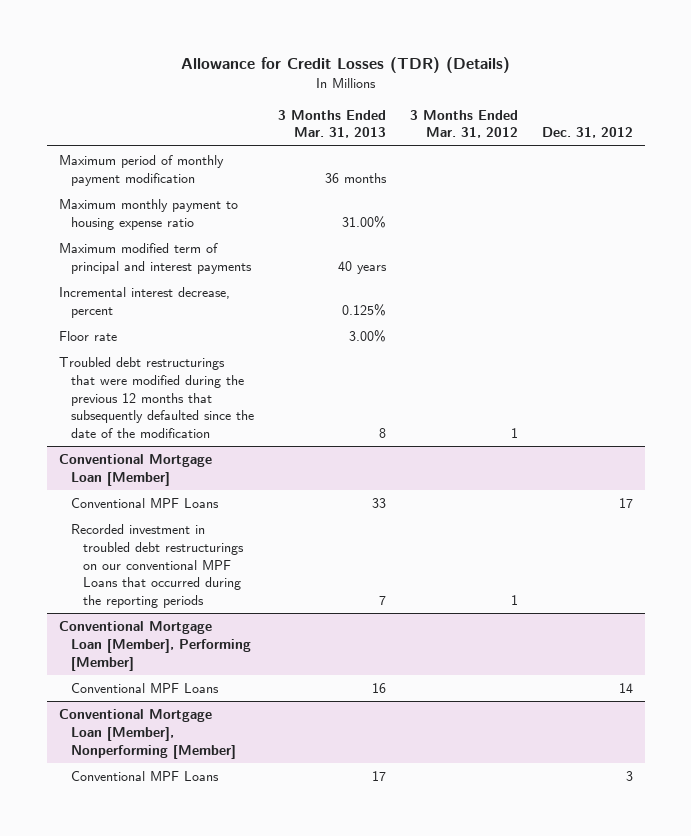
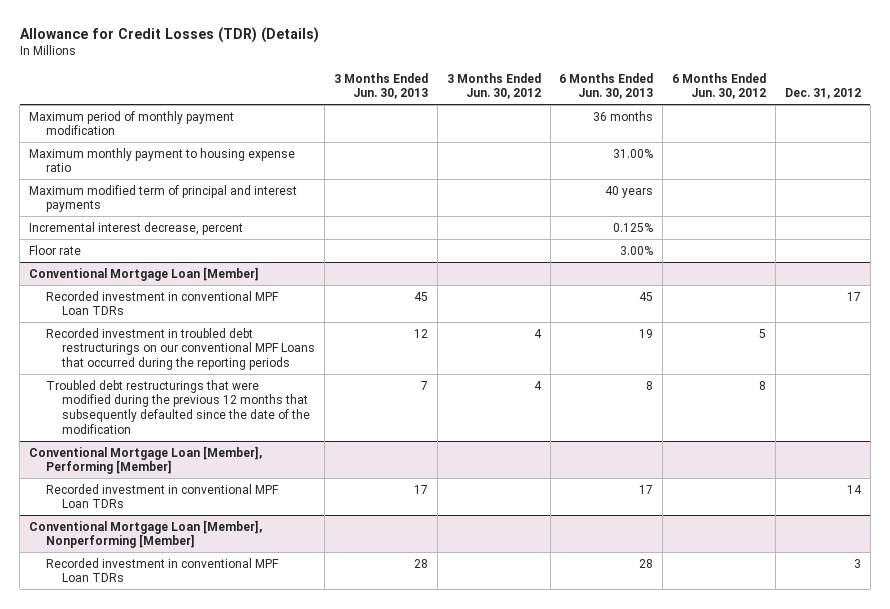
- | 3 Months Ended Mar. 31, 2013 | 3 Months Ended Mar. 31, 2012 | Dec. 31, 2012
+ | 3 Months Ended Jun. 30, 2013 | 3 Months Ended Jun. 30, 2012 | 6 Months Ended Jun. 30, 2013 | 6 Months Ended Jun. 30, 2012 | Dec. 31, 2012
- Troubled debt restructurings that were modified during the previous 12 months that subsequently defaulted since the date of the modification | 8 | 1 |
@ Conventional Mortgage Loan [Member]
- Conventional MPF Loans | 33 | | 17
+ Recorded investment in conventional MPF Loan TDRs | 45 | | 45 | | 17
+ Troubled debt restructurings that were modified during the previous 12 months that subsequently defaulted since the date of the modification | 7 | 4 | 8 | 8 |
@ Conventional Mortgage Loan [Member], Performing [Member]
- Conventional MPF Loans | 16 | | 14
+ Recorded investment in conventional MPF Loan TDRs | 17 | | 17 | | 14
@ Conventional Mortgage Loan [Member], Nonperforming [Member]
- Conventional MPF Loans | 17 | | 3
+ Recorded investment in conventional MPF Loan TDRs | 28 | | 28 | | 3

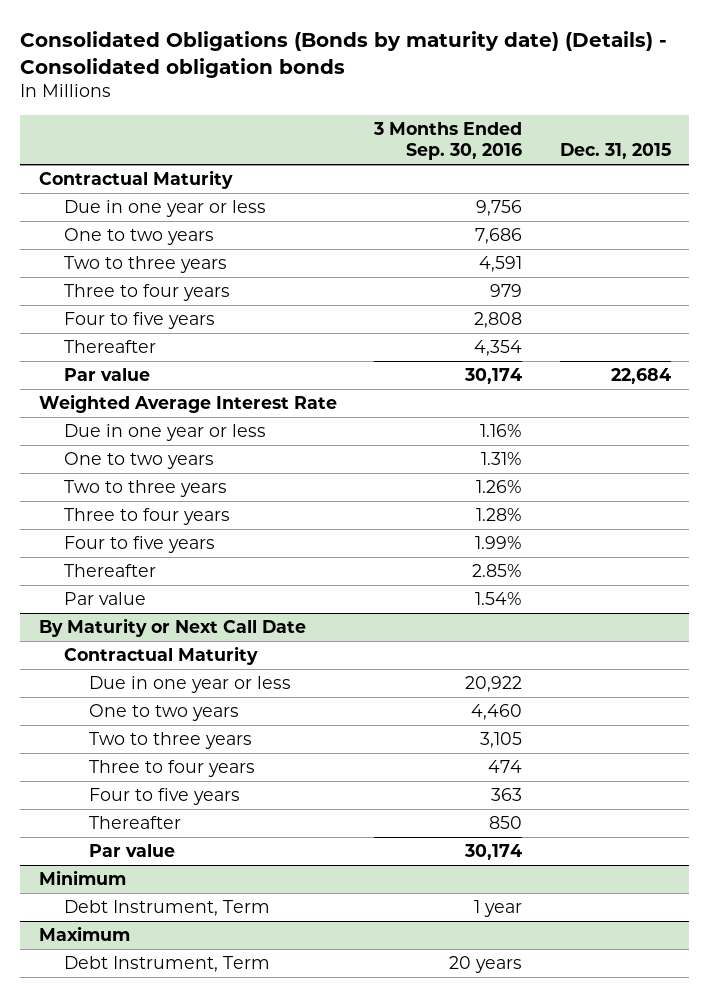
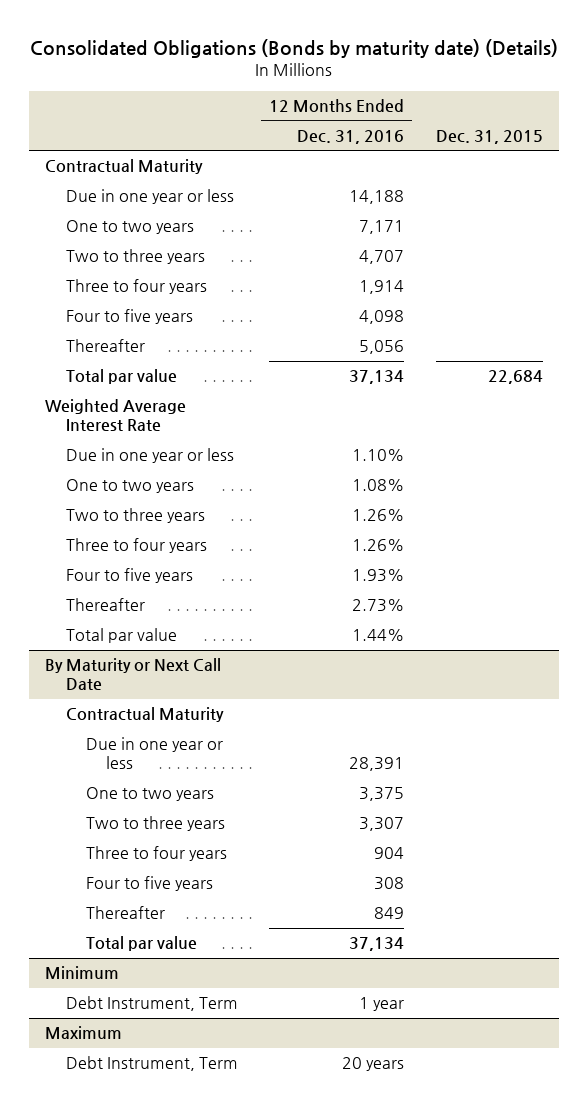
- Consolidated Obligations (Bonds by maturity date) (Details) - Consolidated obligation bonds
+ Consolidated Obligations (Bonds by maturity date) (Details)
- | 3 Months Ended Sep. 30, 2016 | Dec. 31, 2015
+ | 12 Months Ended Dec. 31, 2016 | Dec. 31, 2015
- Par value | 30,174 | 22,684
+ Total par value | 37,134 | 22,684
- Par value | 1.54% |
+ Total par value | 1.44% |
@ By Maturity or Next Call Date
- Par value | 30,174 |
+ Total par value | 37,134 |

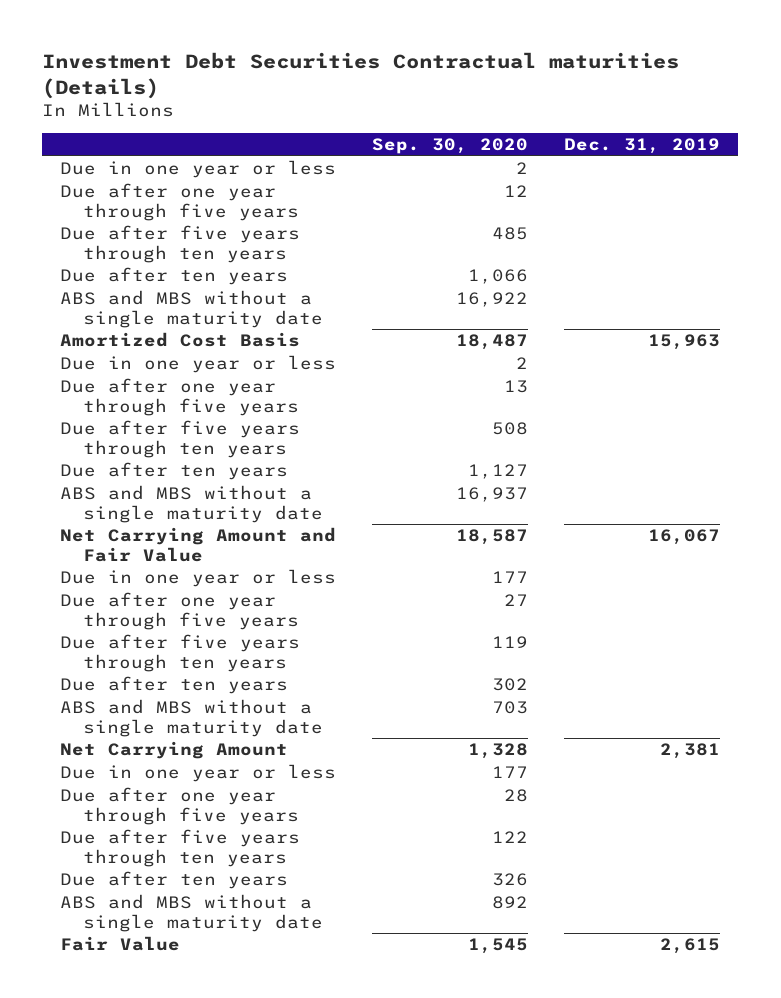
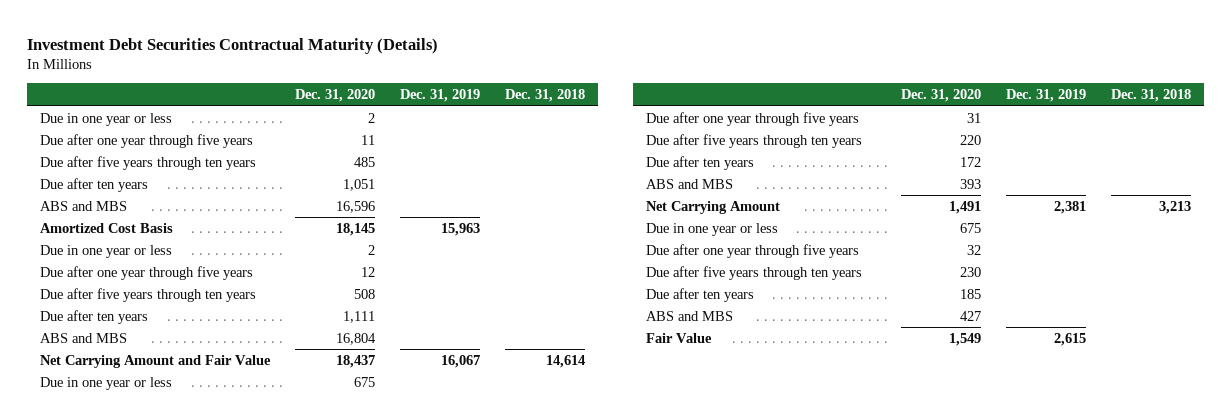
- Investment Debt Securities Contractual maturities (Details)
+ Investment Debt Securities Contractual Maturity (Details)
- | Sep. 30, 2020 | Dec. 31, 2019
+ | Dec. 31, 2020 | Dec. 31, 2019 | Dec. 31, 2018
- ABS and MBS without a single maturity date | 16,922 |
+ ABS and MBS | 16,596 | |
- ABS and MBS without a single maturity date | 16,937 |
+ ABS and MBS | 16,804 | |
- ABS and MBS without a single maturity date | 703 |
+ ABS and MBS | 393 | |
- ABS and MBS without a single maturity date | 892 |
+ ABS and MBS | 427 | |

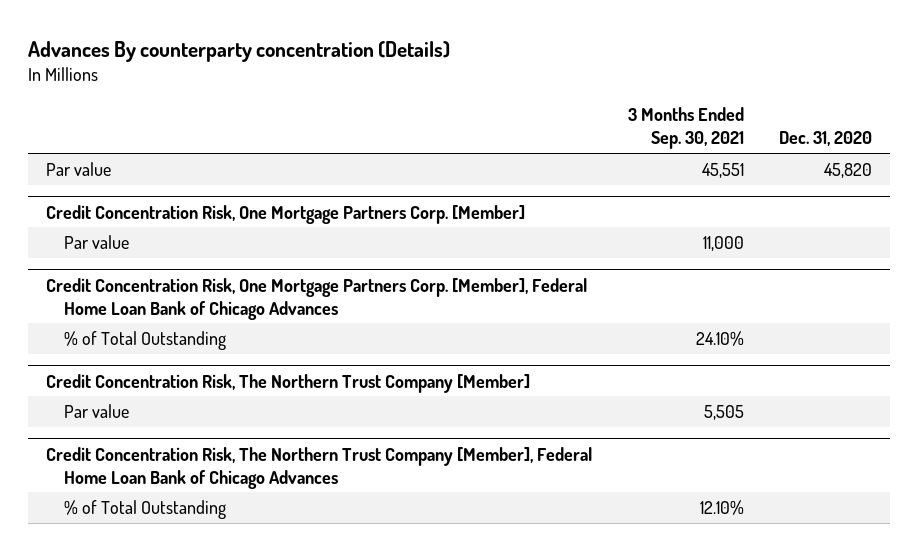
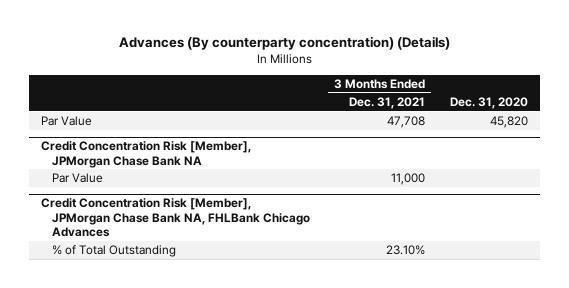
- Advances By counterparty concentration (Details)
+ Advances (By counterparty concentration) (Details)
- | 3 Months Ended Sep. 30, 2021 | Dec. 31, 2020
+ | 3 Months Ended Dec. 31, 2021 | Dec. 31, 2020
- Par value | 45,551 | 45,820
- Credit Concentration Risk, One Mortgage Partners Corp. [Member]
- Par value | 11,000 |
- Credit Concentration Risk, One Mortgage Partners Corp. [Member], Federal Home Loan Bank of Chicago Advances
- % of Total Outstanding | 24.10% |
- Credit Concentration Risk, The Northern Trust Company [Member]
- Par value | 5,505 |
- Credit Concentration Risk, The Northern Trust Company [Member], Federal Home Loan Bank of Chicago Advances
- % of Total Outstanding | 12.10% |
+ Par Value | 47,708 | 45,820
+ Credit Concentration Risk [Member], JPMorgan Chase Bank NA
+ Par Value | 11,000 |
+ Credit Concentration Risk [Member], JPMorgan Chase Bank NA, FHLBank Chicago Advances
+ % of Total Outstanding | 23.10% |

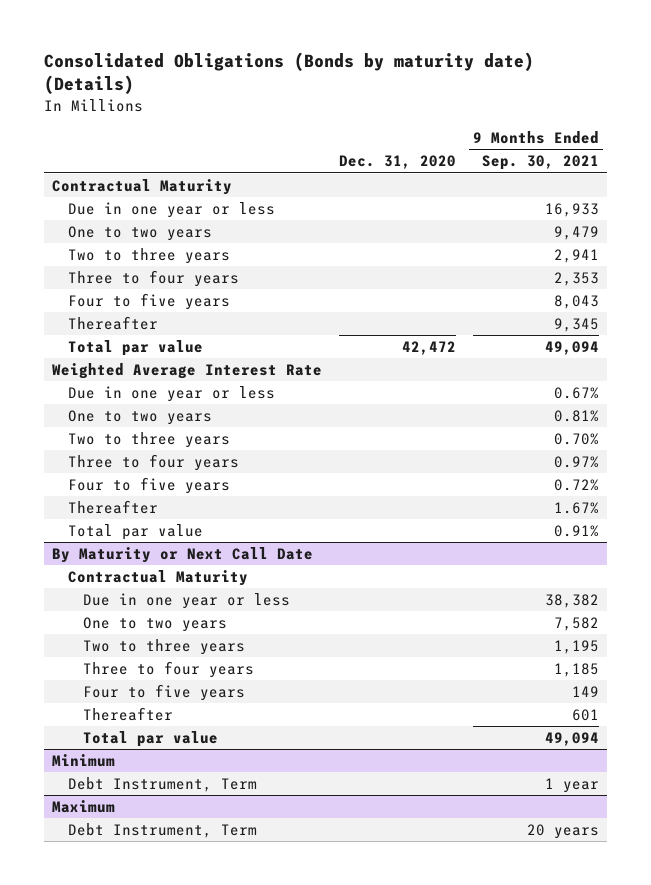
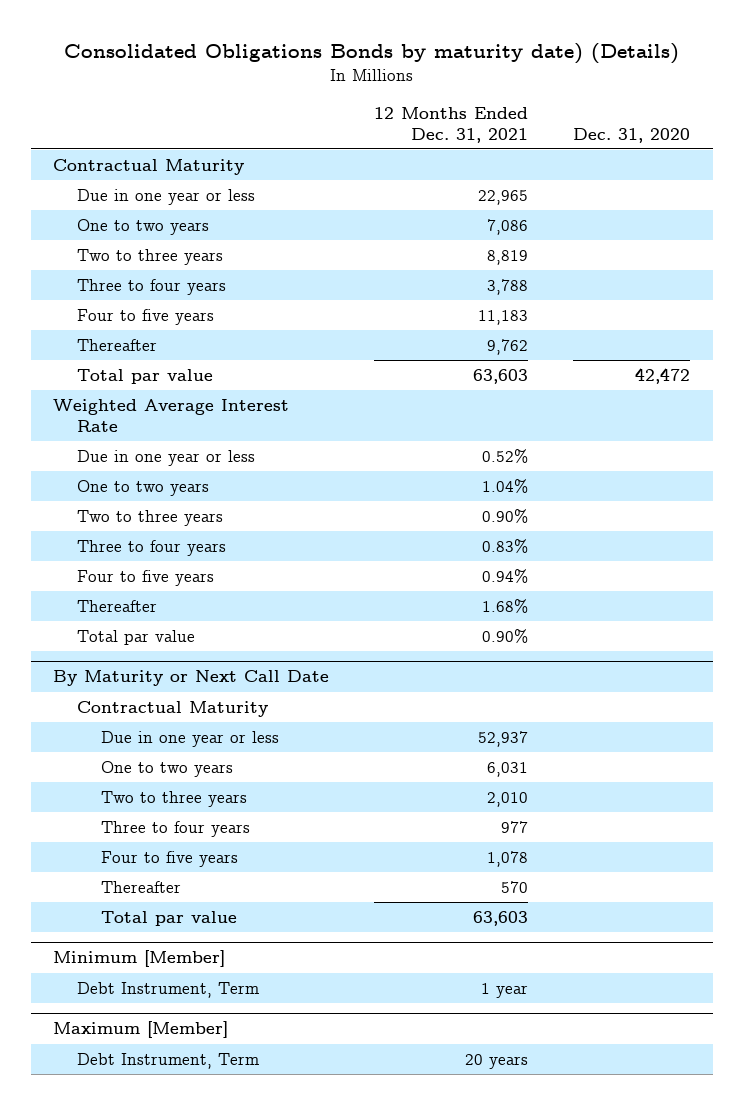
- Consolidated Obligations (Bonds by maturity date) (Details)
+ Consolidated Obligations Bonds by maturity date) (Details)
- | Dec. 31, 2020 | 9 Months Ended Sep. 30, 2021
+ | 12 Months Ended Dec. 31, 2021 | Dec. 31, 2020
- Minimum
+ Minimum [Member]
- Maximum
+ Maximum [Member]

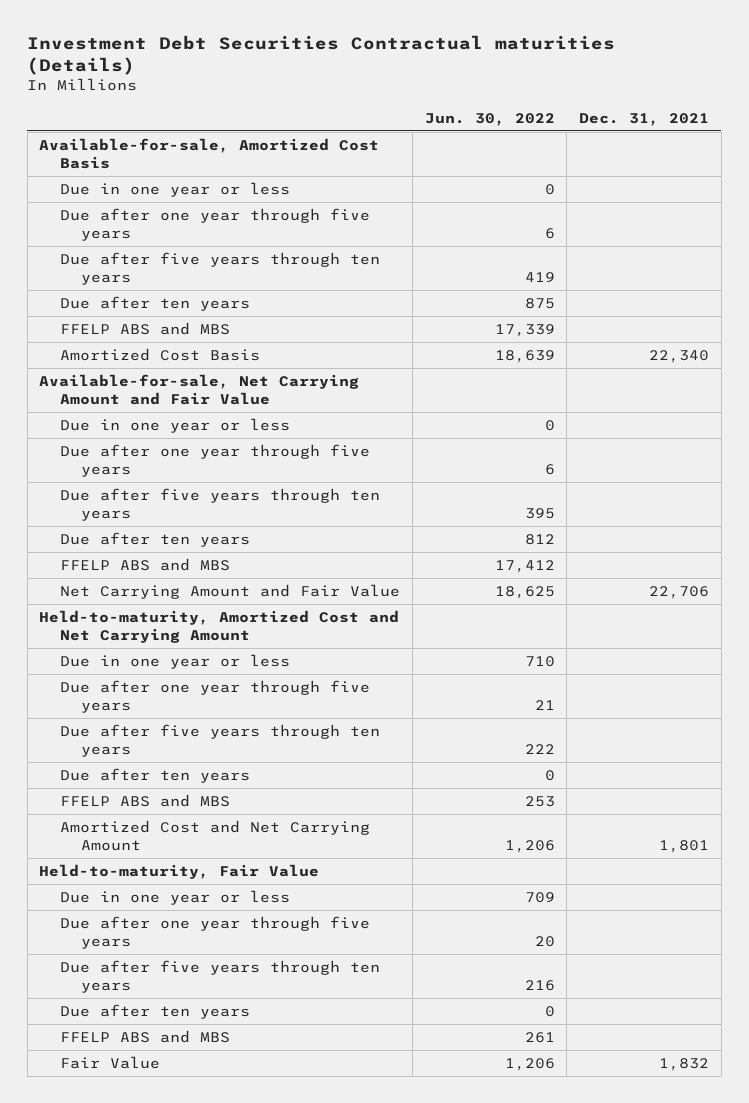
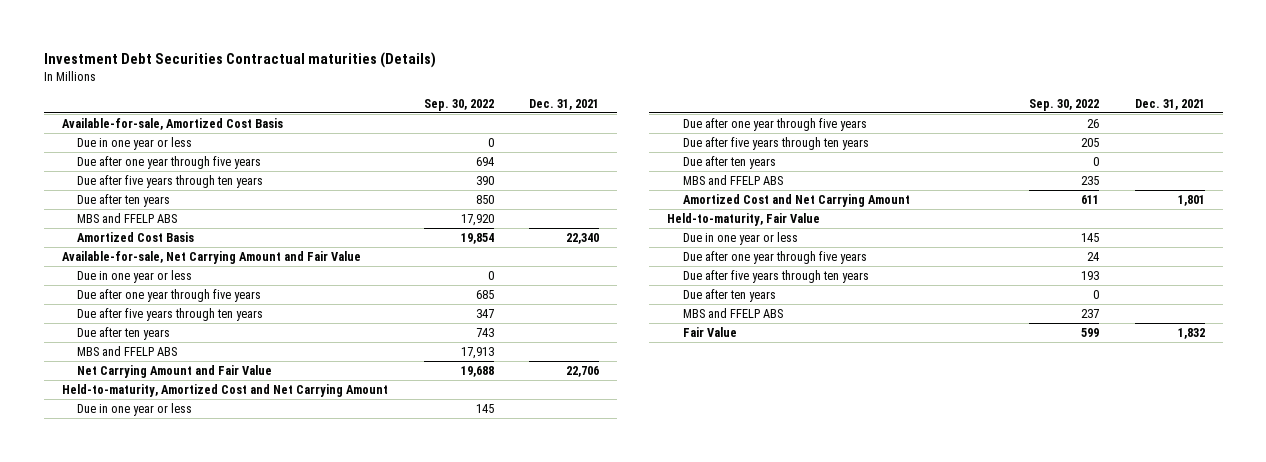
- | Jun. 30, 2022 | Dec. 31, 2021
+ | Sep. 30, 2022 | Dec. 31, 2021
- FFELP ABS and MBS | 17,339 |
+ MBS and FFELP ABS | 17,920 |
- FFELP ABS and MBS | 17,412 |
+ MBS and FFELP ABS | 17,913 |
- FFELP ABS and MBS | 253 |
+ MBS and FFELP ABS | 235 |
- FFELP ABS and MBS | 261 |
+ MBS and FFELP ABS | 237 |

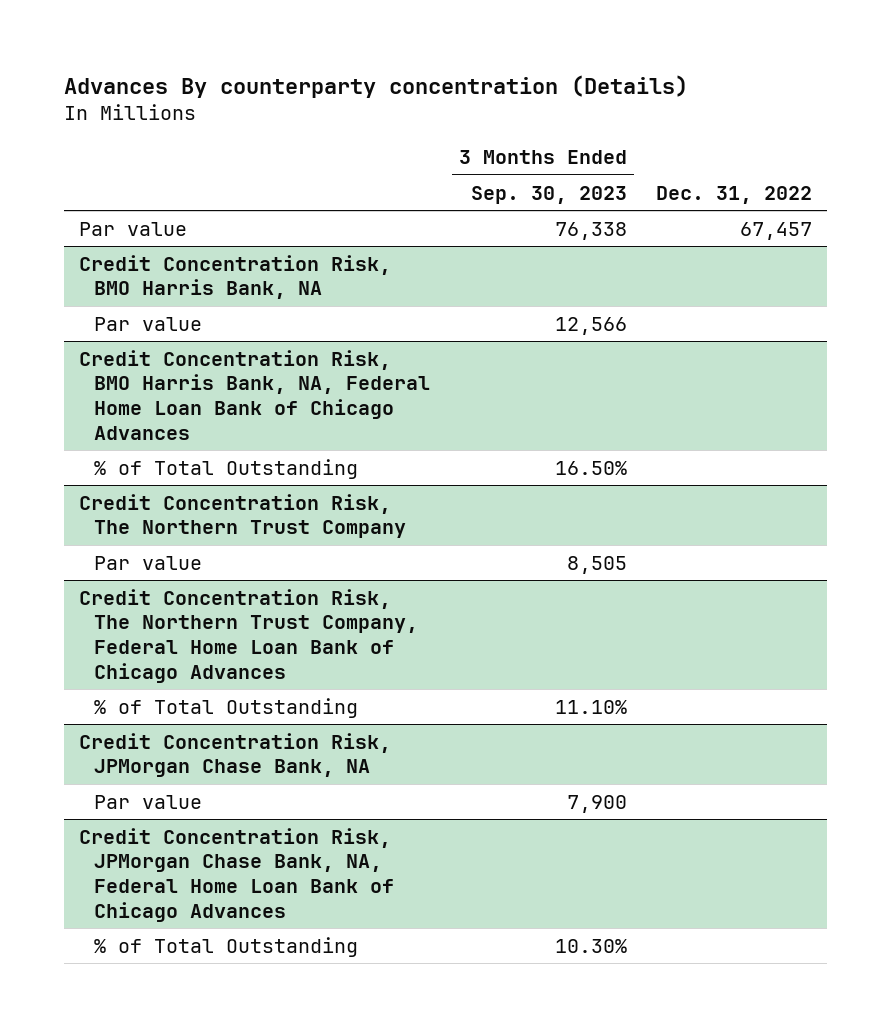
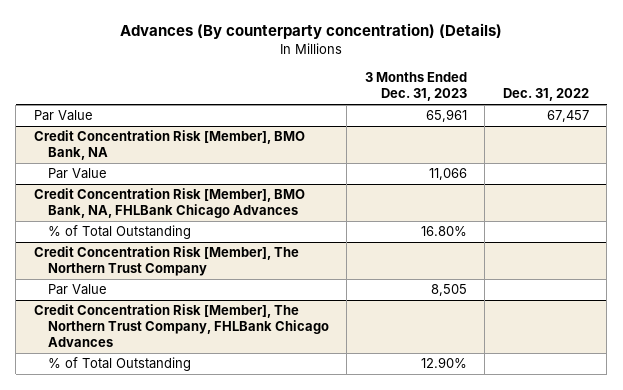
- Advances By counterparty concentration (Details)
+ Advances (By counterparty concentration) (Details)
- | 3 Months Ended Sep. 30, 2023 | Dec. 31, 2022
+ | 3 Months Ended Dec. 31, 2023 | Dec. 31, 2022
- Par value | 76,338 | 67,457
- Credit Concentration Risk, BMO Harris Bank, NA
- Par value | 12,566 |
- Credit Concentration Risk, BMO Harris Bank, NA, Federal Home Loan Bank of Chicago Advances
+ Par Value | 65,961 | 67,457
+ Credit Concentration Risk [Member], BMO Bank, NA
+ Par Value | 11,066 |
+ Credit Concentration Risk [Member], BMO Bank, NA, FHLBank Chicago Advances
- Credit Concentration Risk, The Northern Trust Company
- Par value | 8,505 |
- Credit Concentration Risk, The Northern Trust Company, Federal Home Loan Bank of Chicago Advances
+ Credit Concentration Risk [Member], The Northern Trust Company
+ Par Value | 8,505 |
+ Credit Concentration Risk [Member], The Northern Trust Company, FHLBank Chicago Advances
- Credit Concentration Risk, JPMorgan Chase Bank, NA
- Par value | 7,900 |
- Credit Concentration Risk, JPMorgan Chase Bank, NA, Federal Home Loan Bank of Chicago Advances
- % of Total Outstanding | 10.30% |

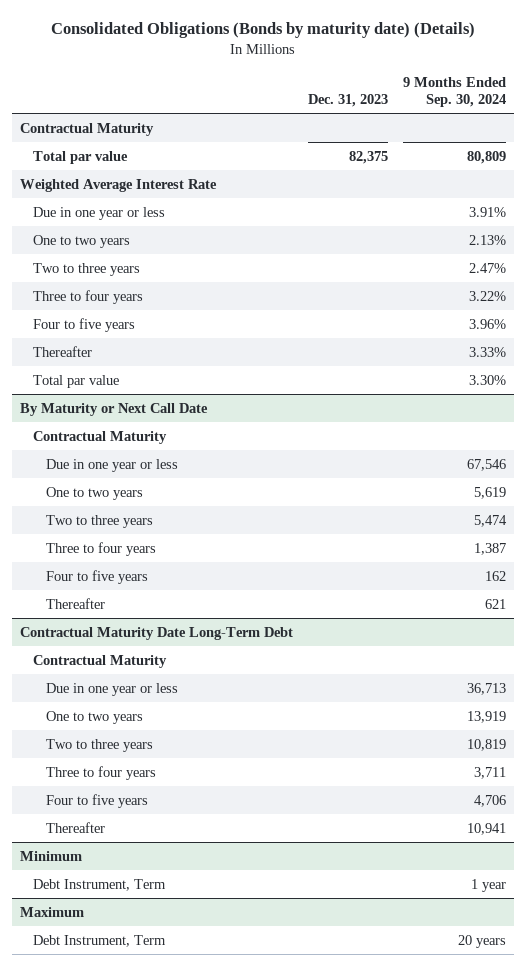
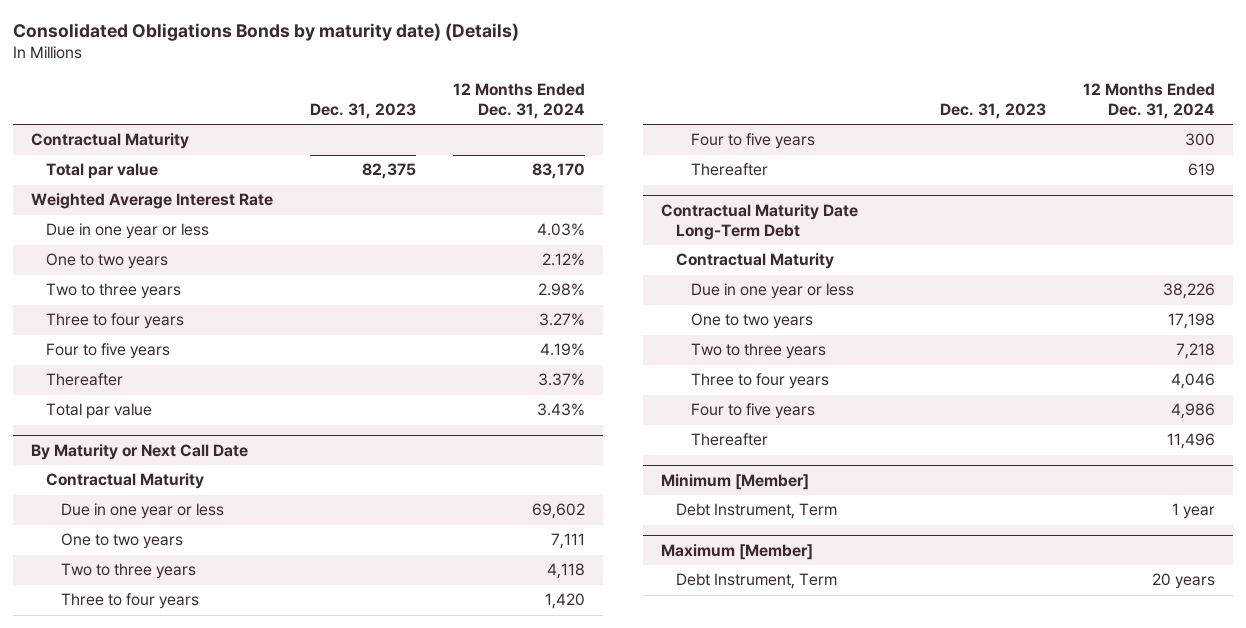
- Consolidated Obligations (Bonds by maturity date) (Details)
+ Consolidated Obligations Bonds by maturity date) (Details)
- | Dec. 31, 2023 | 9 Months Ended Sep. 30, 2024
+ | Dec. 31, 2023 | 12 Months Ended Dec. 31, 2024
- Minimum
+ Minimum [Member]
- Maximum
+ Maximum [Member]

